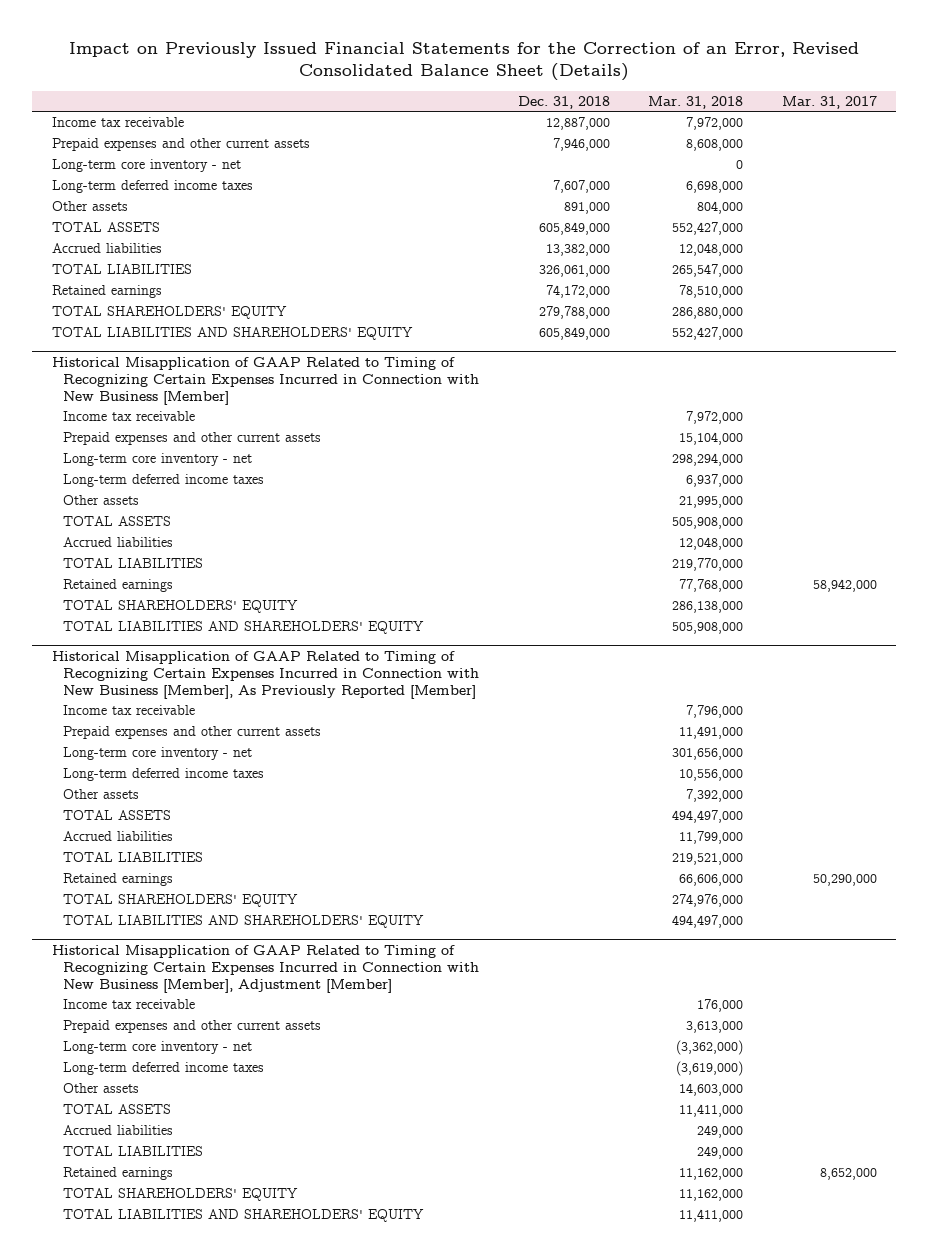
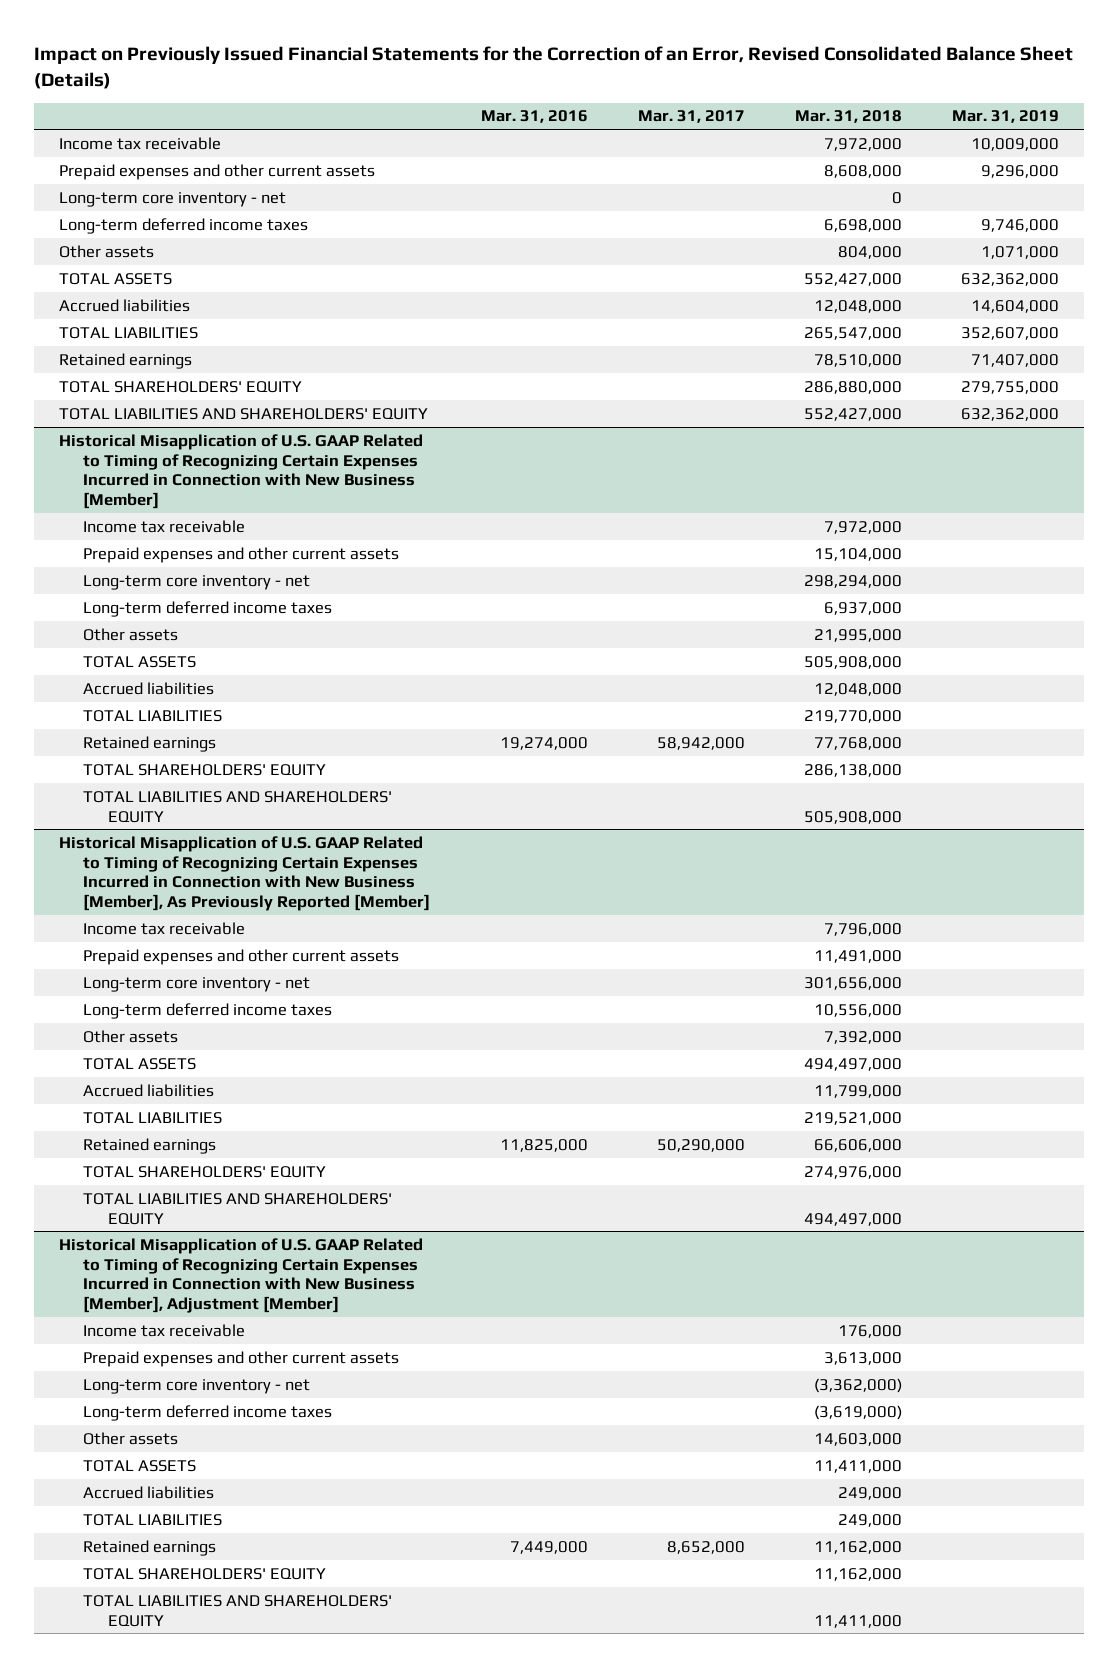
- | Dec. 31, 2018 | Mar. 31, 2018 | Mar. 31, 2017
+ | Mar. 31, 2016 | Mar. 31, 2017 | Mar. 31, 2018 | Mar. 31, 2019
- Historical Misapplication of GAAP Related to Timing of Recognizing Certain Expenses Incurred in Connection with New Business [Member]
+ Historical Misapplication of U.S. GAAP Related to Timing of Recognizing Certain Expenses Incurred in Connection with New Business [Member]
- Historical Misapplication of GAAP Related to Timing of Recognizing Certain Expenses Incurred in Connection with New Business [Member], As Previously Reported [Member]
+ Historical Misapplication of U.S. GAAP Related to Timing of Recognizing Certain Expenses Incurred in Connection with New Business [Member], As Previously Reported [Member]
- Historical Misapplication of GAAP Related to Timing of Recognizing Certain Expenses Incurred in Connection with New Business [Member], Adjustment [Member]
+ Historical Misapplication of U.S. GAAP Related to Timing of Recognizing Certain Expenses Incurred in Connection with New Business [Member], Adjustment [Member]

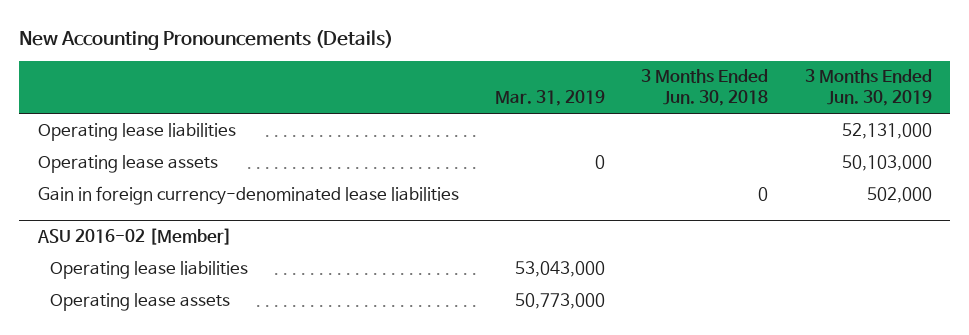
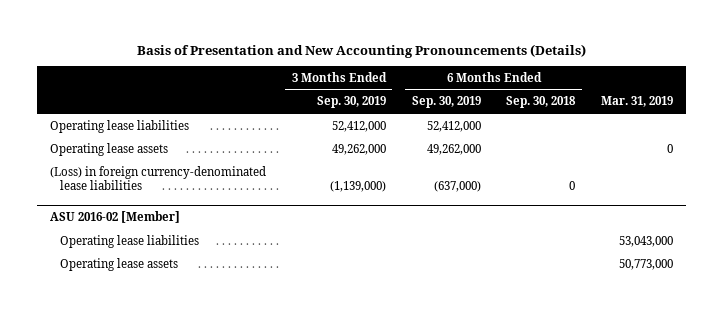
- New Accounting Pronouncements (Details)
+ Basis of Presentation and New Accounting Pronouncements (Details)
- | Mar. 31, 2019 | 3 Months Ended Jun. 30, 2018 | 3 Months Ended Jun. 30, 2019
+ | 3 Months Ended Sep. 30, 2019 | 6 Months Ended Sep. 30, 2019 | 6 Months Ended Sep. 30, 2018 | Mar. 31, 2019
- Gain in foreign currency-denominated lease liabilities | | 0 | 502,000
+ (Loss) in foreign currency-denominated lease liabilities | (1,139,000) | (637,000) | 0 |

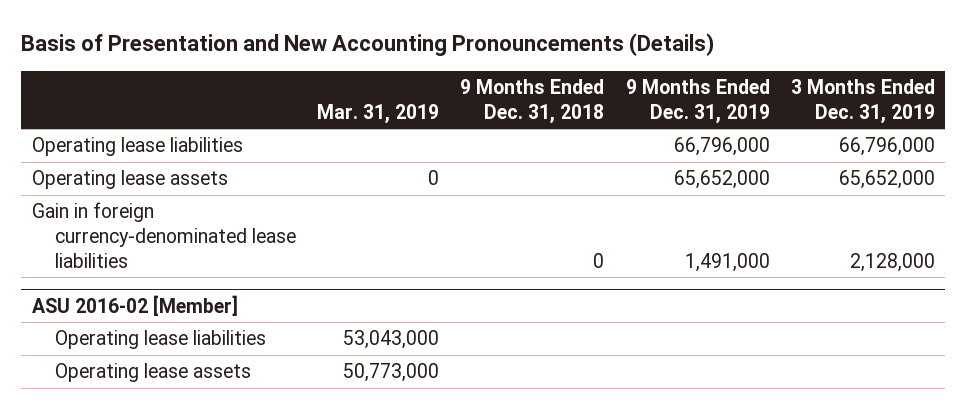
- | 3 Months Ended Sep. 30, 2019 | 6 Months Ended Sep. 30, 2019 | 6 Months Ended Sep. 30, 2018 | Mar. 31, 2019
+ | Mar. 31, 2019 | 9 Months Ended Dec. 31, 2018 | 9 Months Ended Dec. 31, 2019 | 3 Months Ended Dec. 31, 2019
- (Loss) in foreign currency-denominated lease liabilities | (1,139,000) | (637,000) | 0 |
+ Gain in foreign currency-denominated lease liabilities | | 0 | 1,491,000 | 2,128,000

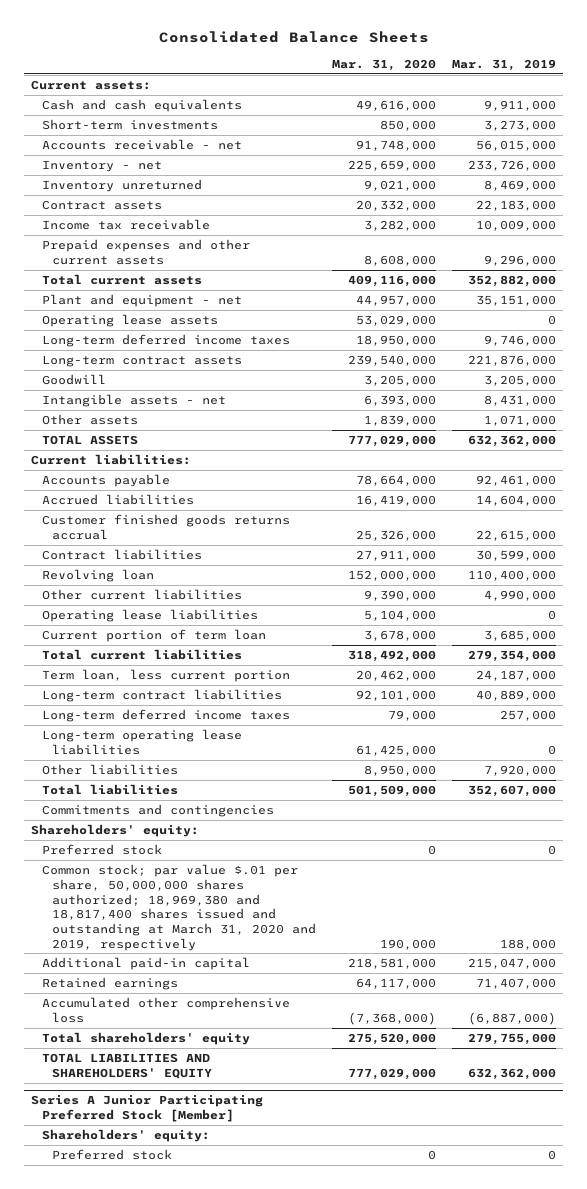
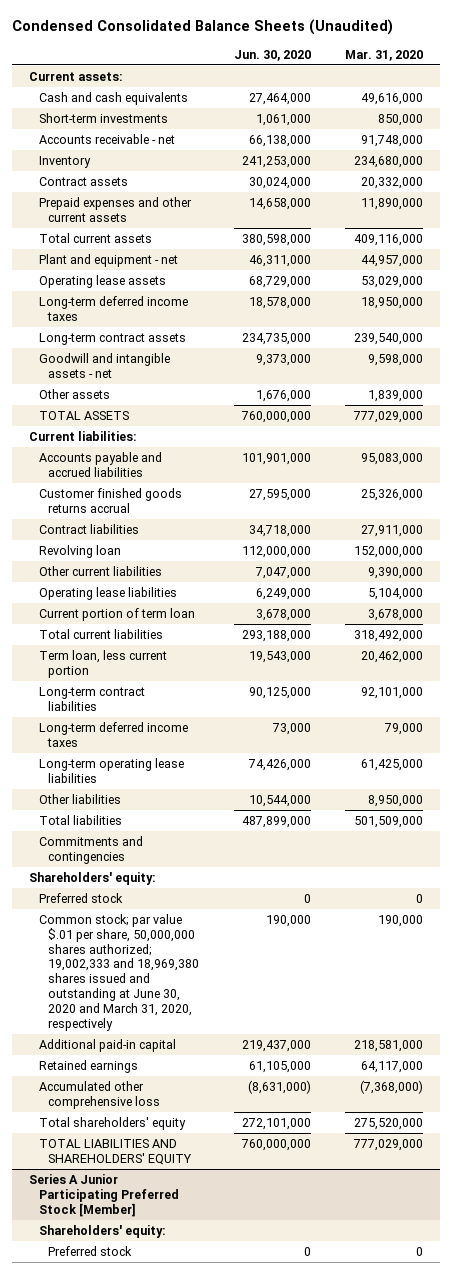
- Consolidated Balance Sheets
+ Condensed Consolidated Balance Sheets (Unaudited)
- | Mar. 31, 2020 | Mar. 31, 2019
+ | Jun. 30, 2020 | Mar. 31, 2020
- Inventory - net | 225,659,000 | 233,726,000
- Inventory unreturned | 9,021,000 | 8,469,000
+ Inventory | 241,253,000 | 234,680,000
- Income tax receivable | 3,282,000 | 10,009,000
- Prepaid expenses and other current assets | 8,608,000 | 9,296,000
+ Prepaid expenses and other current assets | 14,658,000 | 11,890,000
- Goodwill | 3,205,000 | 3,205,000
- Intangible assets - net | 6,393,000 | 8,431,000
+ Goodwill and intangible assets - net | 9,373,000 | 9,598,000
- Accounts payable | 78,664,000 | 92,461,000
- Accrued liabilities | 16,419,000 | 14,604,000
+ Accounts payable and accrued liabilities | 101,901,000 | 95,083,000
- Common stock; par value $.01 per share, 50,000,000 shares authorized; 18,969,380 and 18,817,400 shares issued and outstanding at March 31, 2020 and 2019, respectively | 190,000 | 188,000
+ Common stock; par value $.01 per share, 50,000,000 shares authorized; 19,002,333 and 18,969,380 shares issued and outstanding at June 30, 2020 and March 31, 2020, respectively | 190,000 | 190,000

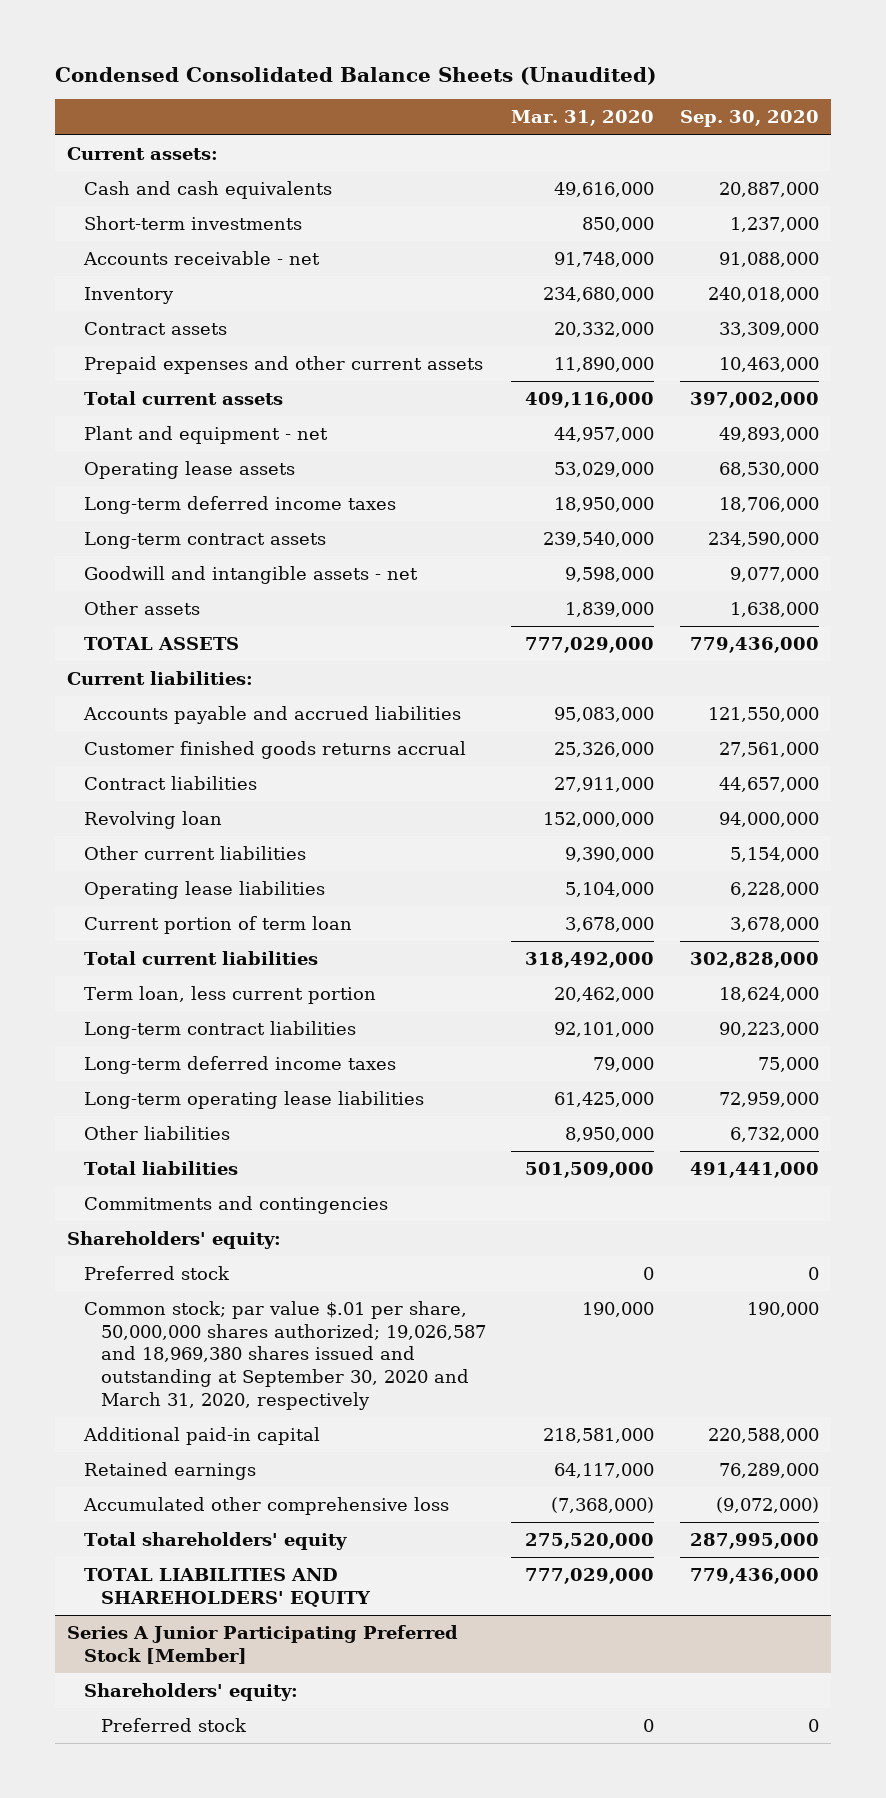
- | Jun. 30, 2020 | Mar. 31, 2020
+ | Mar. 31, 2020 | Sep. 30, 2020
- Common stock; par value $.01 per share, 50,000,000 shares authorized; 19,002,333 and 18,969,380 shares issued and outstanding at June 30, 2020 and March 31, 2020, respectively | 190,000 | 190,000
+ Common stock; par value $.01 per share, 50,000,000 shares authorized; 19,026,587 and 18,969,380 shares issued and outstanding at September 30, 2020 and March 31, 2020, respectively | 190,000 | 190,000

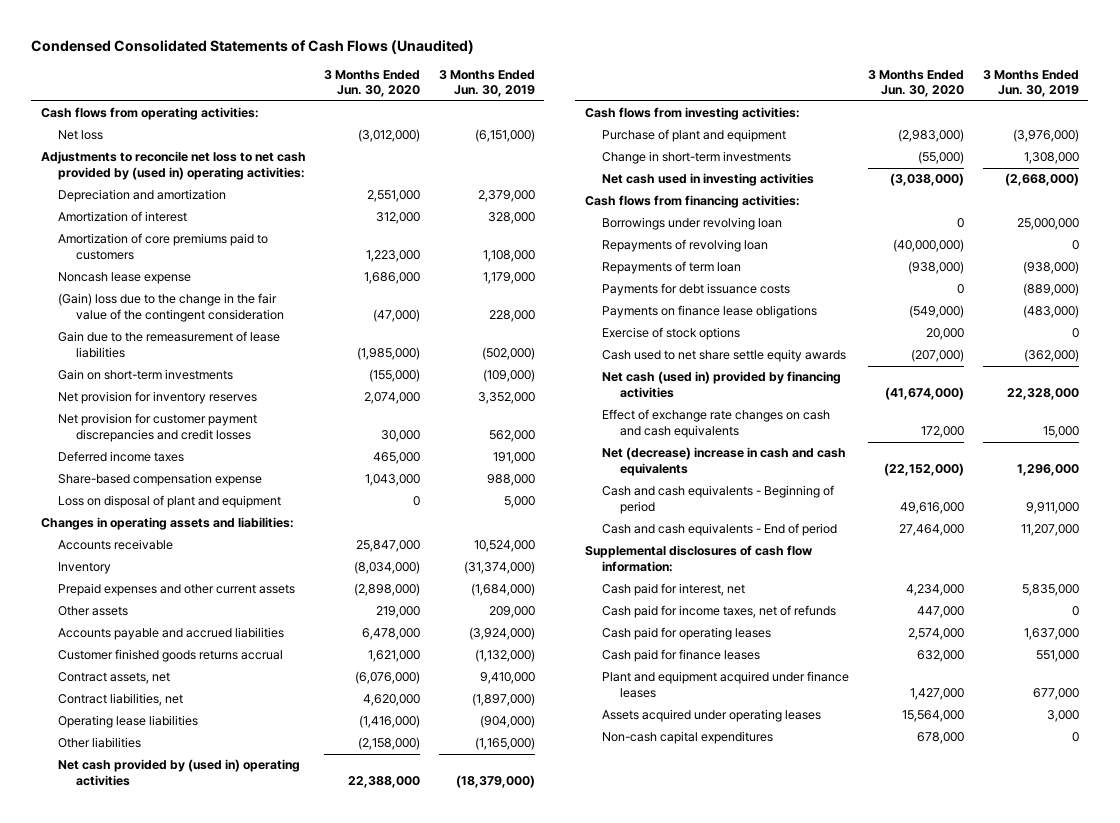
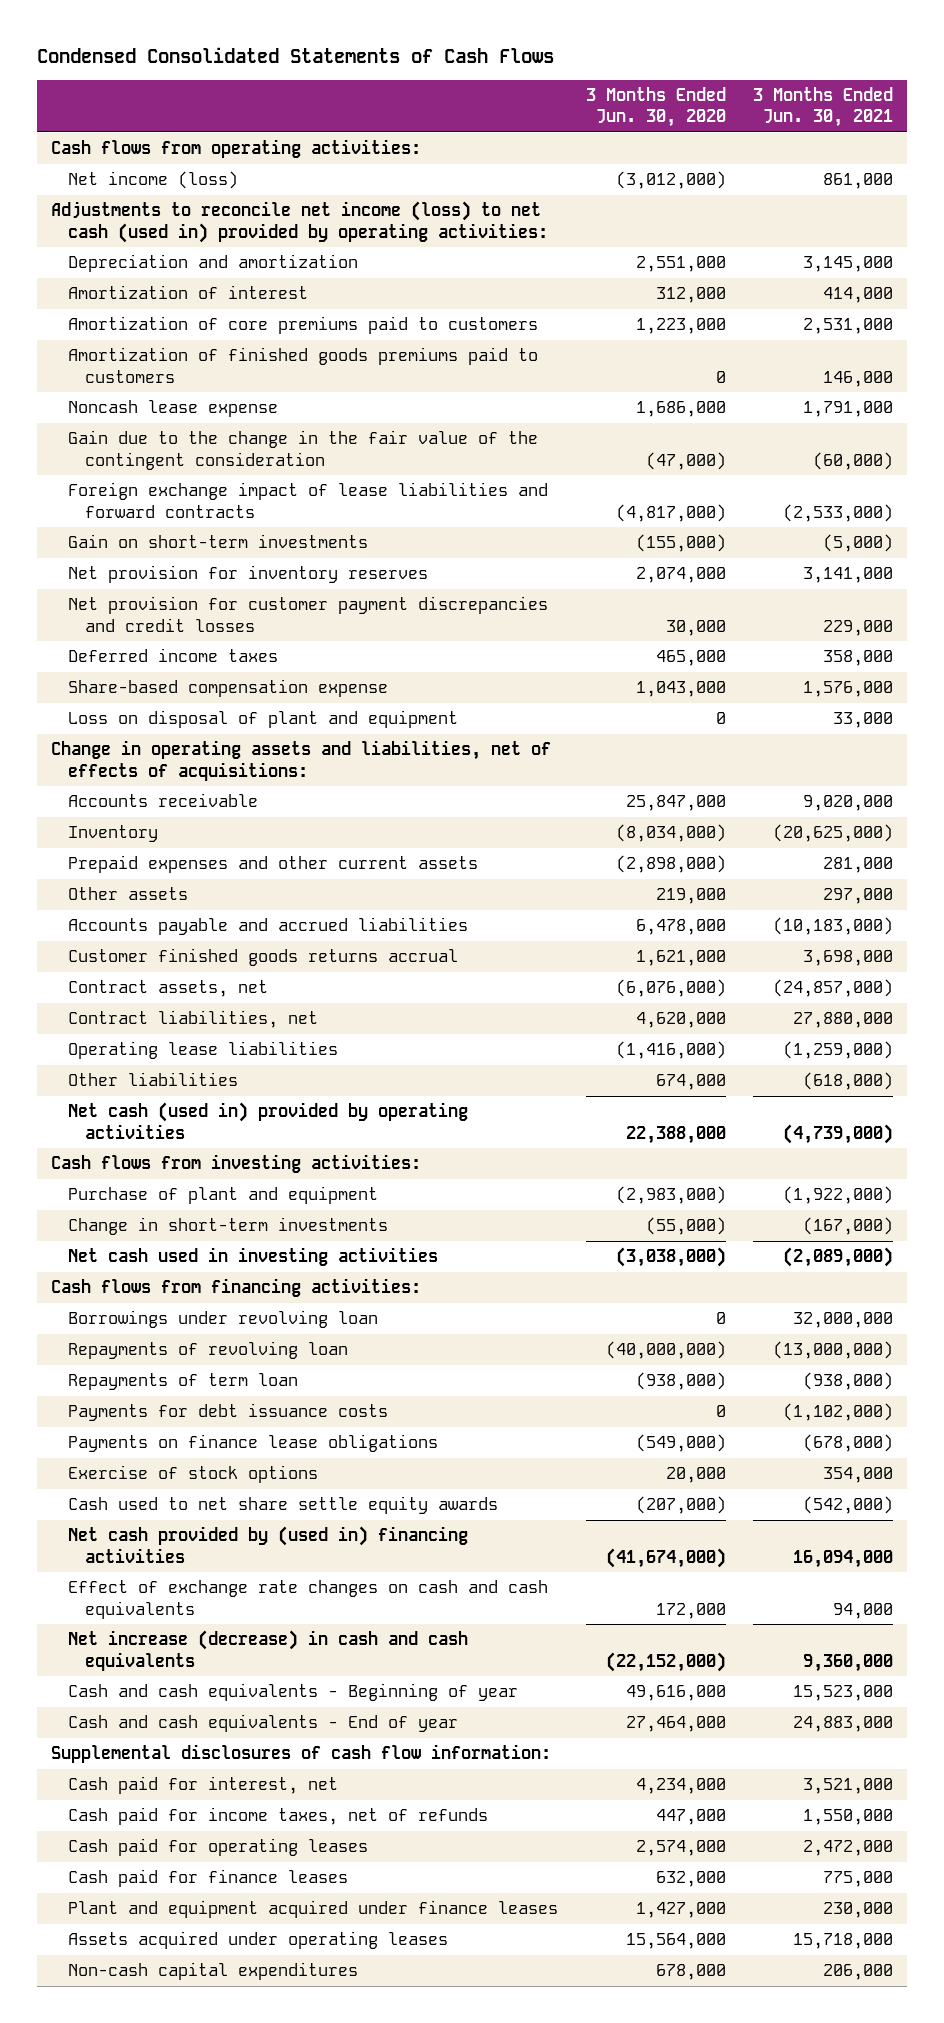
- Condensed Consolidated Statements of Cash Flows (Unaudited)
+ Condensed Consolidated Statements of Cash Flows
- | 3 Months Ended Jun. 30, 2020 | 3 Months Ended Jun. 30, 2019
+ | 3 Months Ended Jun. 30, 2020 | 3 Months Ended Jun. 30, 2021
- Net loss | (3,012,000) | (6,151,000)
- Adjustments to reconcile net loss to net cash provided by (used in) operating activities:
+ Net income (loss) | (3,012,000) | 861,000
+ Adjustments to reconcile net income (loss) to net cash (used in) provided by operating activities:
+ Amortization of finished goods premiums paid to customers | 0 | 146,000
- (Gain) loss due to the change in the fair value of the contingent consideration | (47,000) | 228,000
- Gain due to the remeasurement of lease liabilities | (1,985,000) | (502,000)
+ Gain due to the change in the fair value of the contingent consideration | (47,000) | (60,000)
+ Foreign exchange impact of lease liabilities and forward contracts | (4,817,000) | (2,533,000)
- Changes in operating assets and liabilities:
+ Change in operating assets and liabilities, net of effects of acquisitions:
- Other liabilities | (2,158,000) | (1,165,000)
- Net cash provided by (used in) operating activities | 22,388,000 | (18,379,000)
+ Other liabilities | 674,000 | (618,000)
+ Net cash (used in) provided by operating activities | 22,388,000 | (4,739,000)
- Net cash (used in) provided by financing activities | (41,674,000) | 22,328,000
+ Net cash provided by (used in) financing activities | (41,674,000) | 16,094,000
- Net (decrease) increase in cash and cash equivalents | (22,152,000) | 1,296,000
- Cash and cash equivalents - Beginning of period | 49,616,000 | 9,911,000
- Cash and cash equivalents - End of period | 27,464,000 | 11,207,000
+ Net increase (decrease) in cash and cash equivalents | (22,152,000) | 9,360,000
+ Cash and cash equivalents - Beginning of year | 49,616,000 | 15,523,000
+ Cash and cash equivalents - End of year | 27,464,000 | 24,883,000

